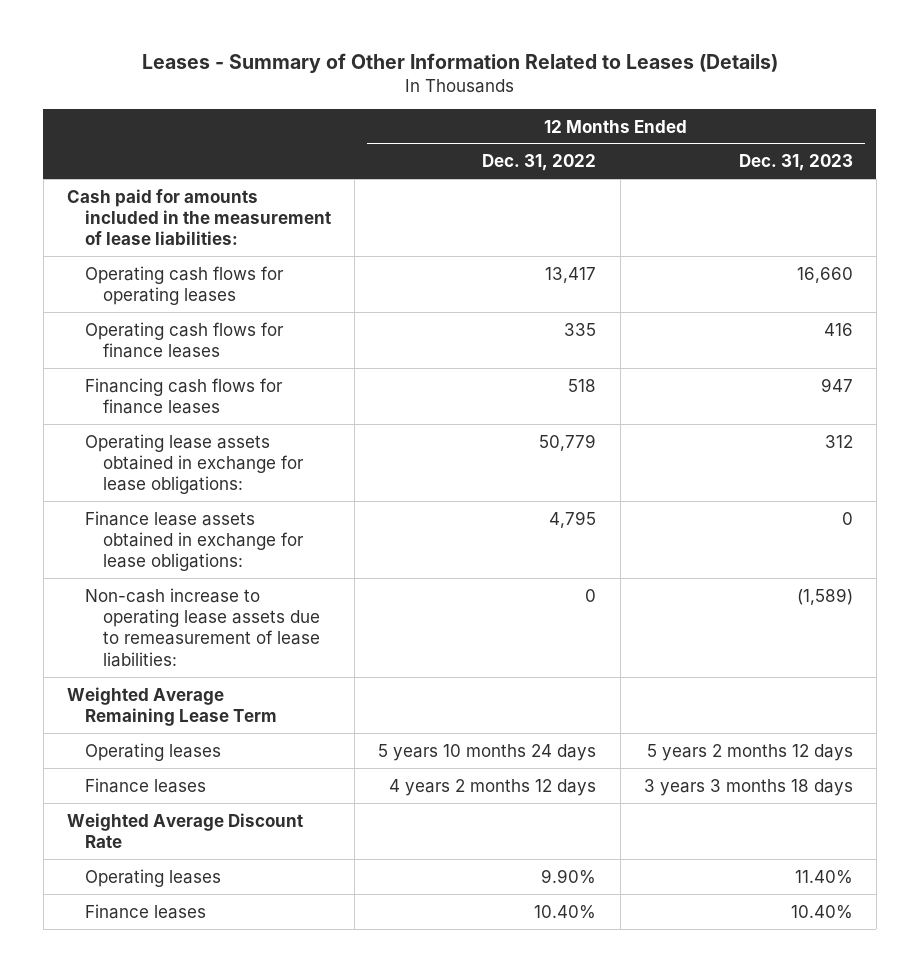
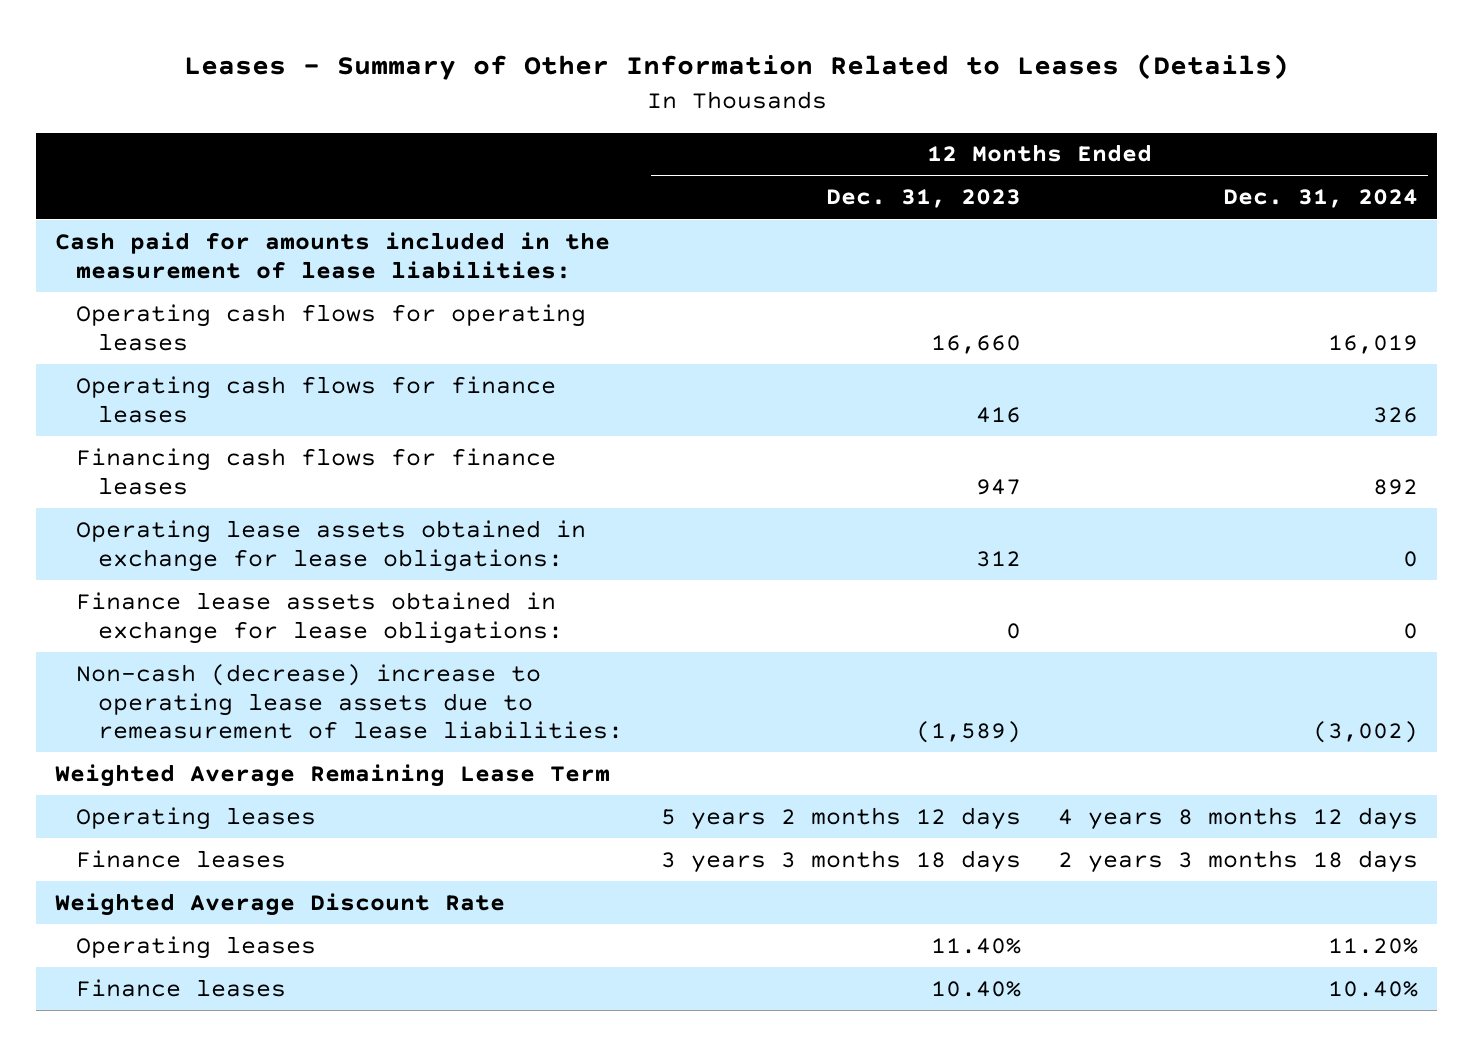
- | 12 Months Ended Dec. 31, 2022 | 12 Months Ended Dec. 31, 2023
+ | 12 Months Ended Dec. 31, 2023 | 12 Months Ended Dec. 31, 2024
- Non-cash increase to operating lease assets due to remeasurement of lease liabilities: | 0 | (1,589)
+ Non-cash (decrease) increase to operating lease assets due to remeasurement of lease liabilities: | (1,589) | (3,002)

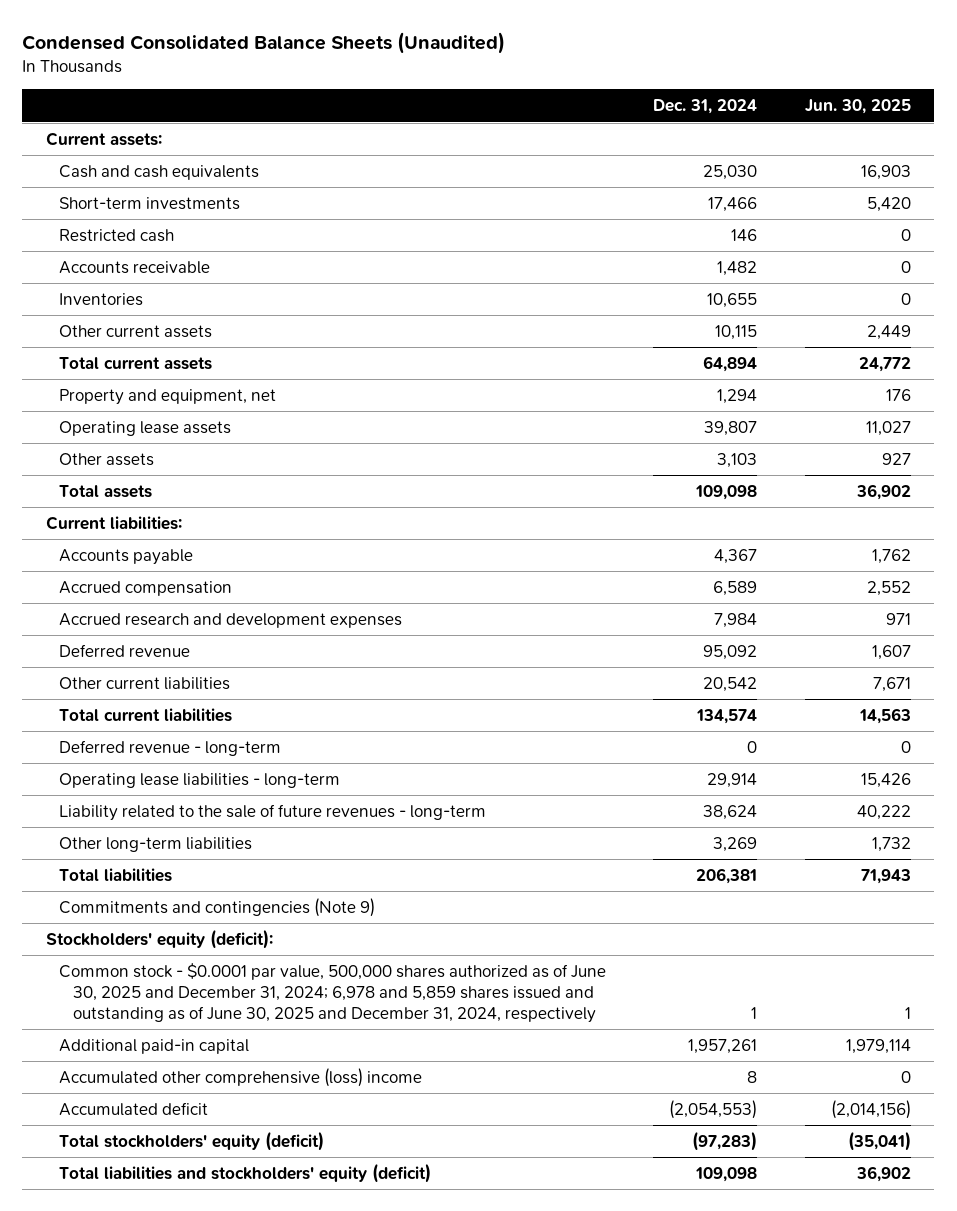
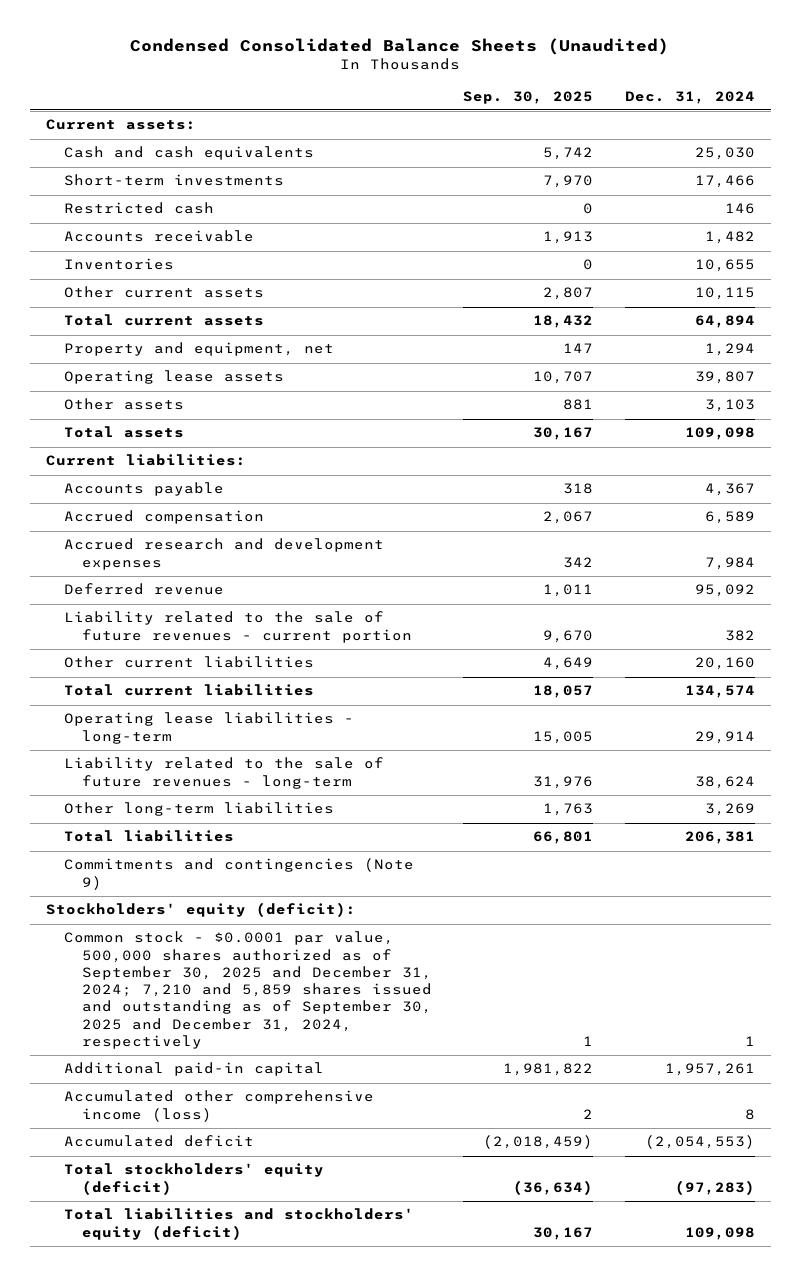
- | Dec. 31, 2024 | Jun. 30, 2025
+ | Sep. 30, 2025 | Dec. 31, 2024
- Other current liabilities | 20,542 | 7,671
+ Liability related to the sale of future revenues - current portion | 9,670 | 382
+ Other current liabilities | 4,649 | 20,160
- Deferred revenue - long-term | 0 | 0
- Common stock - $0.0001 par value, 500,000 shares authorized as of June 30, 2025 and December 31, 2024; 6,978 and 5,859 shares issued and outstanding as of June 30, 2025 and December 31, 2024, respectively | 1 | 1
+ Common stock - $0.0001 par value, 500,000 shares authorized as of September 30, 2025 and December 31, 2024; 7,210 and 5,859 shares issued and outstanding as of September 30, 2025 and December 31, 2024, respectively | 1 | 1
- Accumulated other comprehensive (loss) income | 8 | 0
+ Accumulated other comprehensive income (loss) | 2 | 8

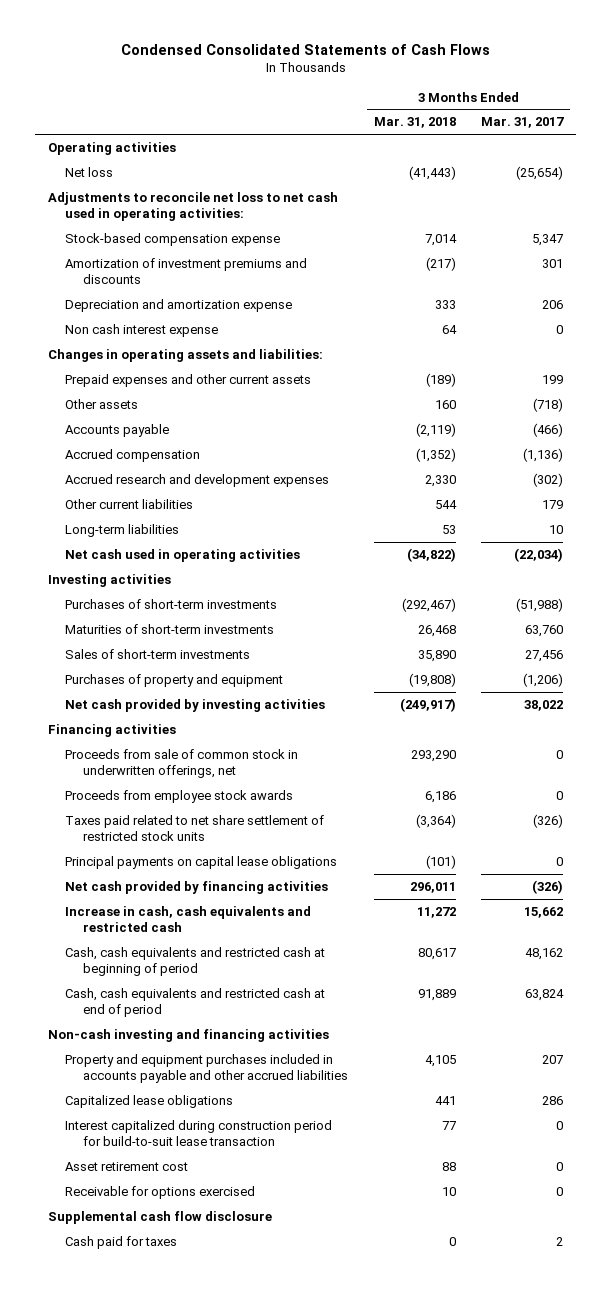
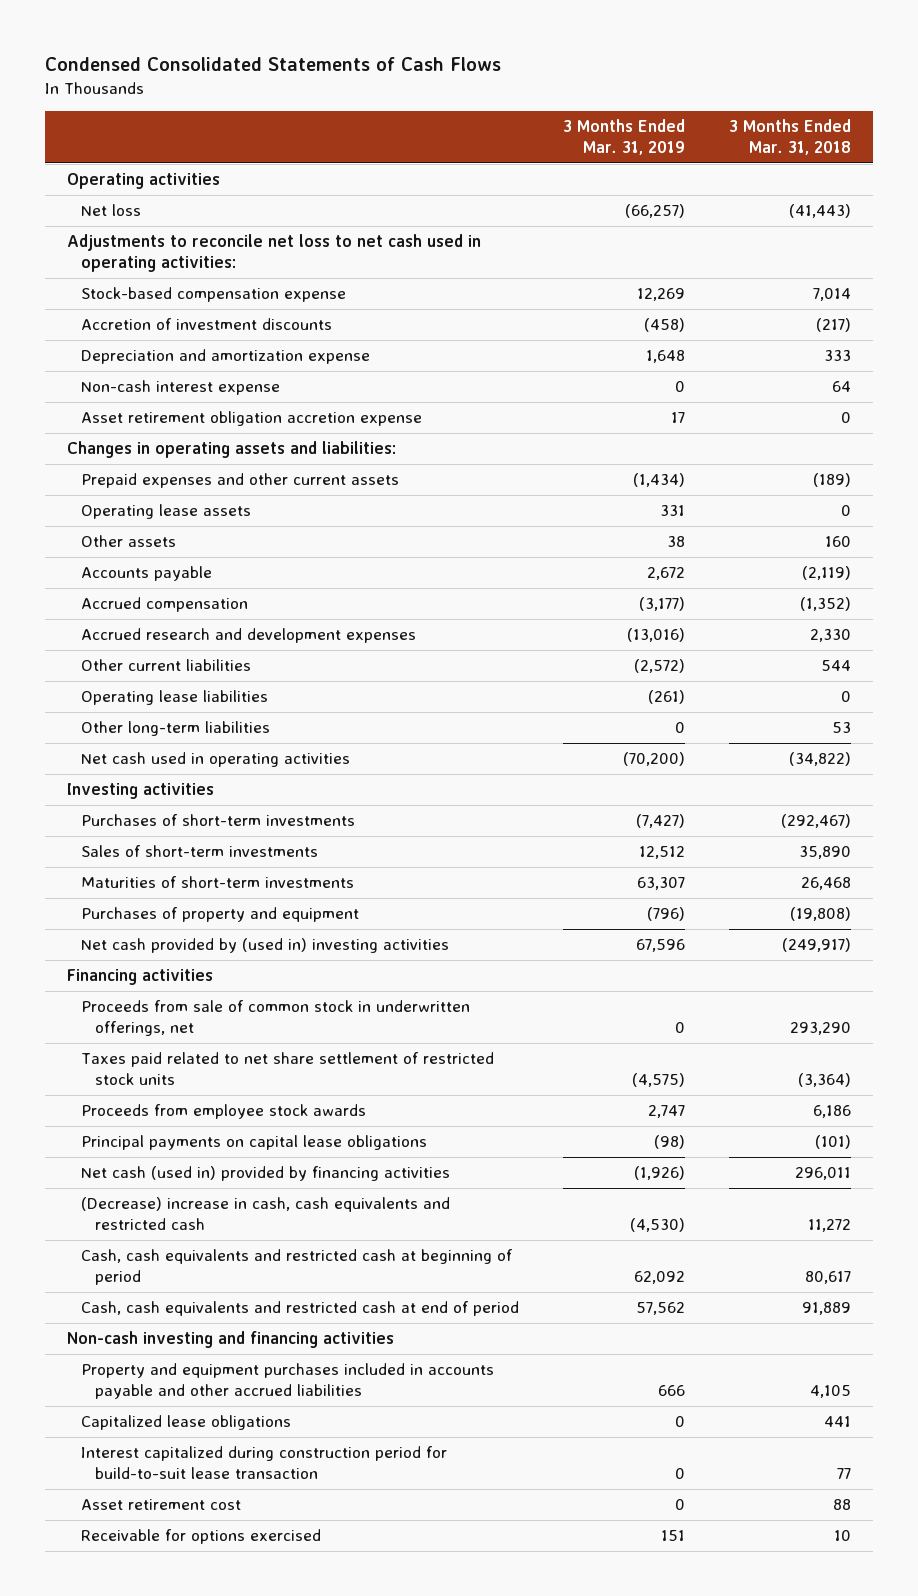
- | 3 Months Ended Mar. 31, 2018 | 3 Months Ended Mar. 31, 2017
+ | 3 Months Ended Mar. 31, 2019 | 3 Months Ended Mar. 31, 2018
- Amortization of investment premiums and discounts | (217) | 301
+ Accretion of investment discounts | (458) | (217)
- Non cash interest expense | 64 | 0
+ Non-cash interest expense | 0 | 64
+ Asset retirement obligation accretion expense | 17 | 0
+ Operating lease assets | 331 | 0
- Long-term liabilities | 53 | 10
+ Operating lease liabilities | (261) | 0
+ Other long-term liabilities | 0 | 53
moved down: Maturities of short-term investments | 63,307 | 26,468
- Net cash provided by investing activities | (249,917) | 38,022
+ Net cash provided by (used in) investing activities | 67,596 | (249,917)
moved down: Proceeds from employee stock awards | 2,747 | 6,186
- Net cash provided by financing activities | 296,011 | (326)
- Increase in cash, cash equivalents and restricted cash | 11,272 | 15,662
+ Net cash (used in) provided by financing activities | (1,926) | 296,011
+ (Decrease) increase in cash, cash equivalents and restricted cash | (4,530) | 11,272
- Supplemental cash flow disclosure
- Cash paid for taxes | 0 | 2

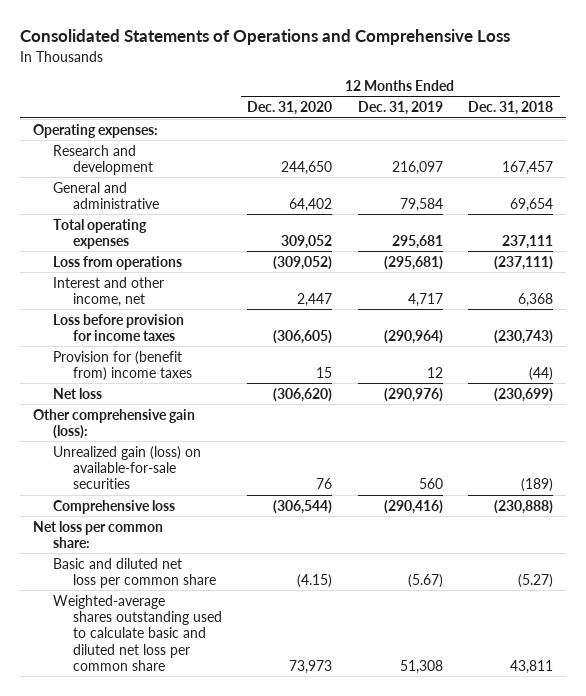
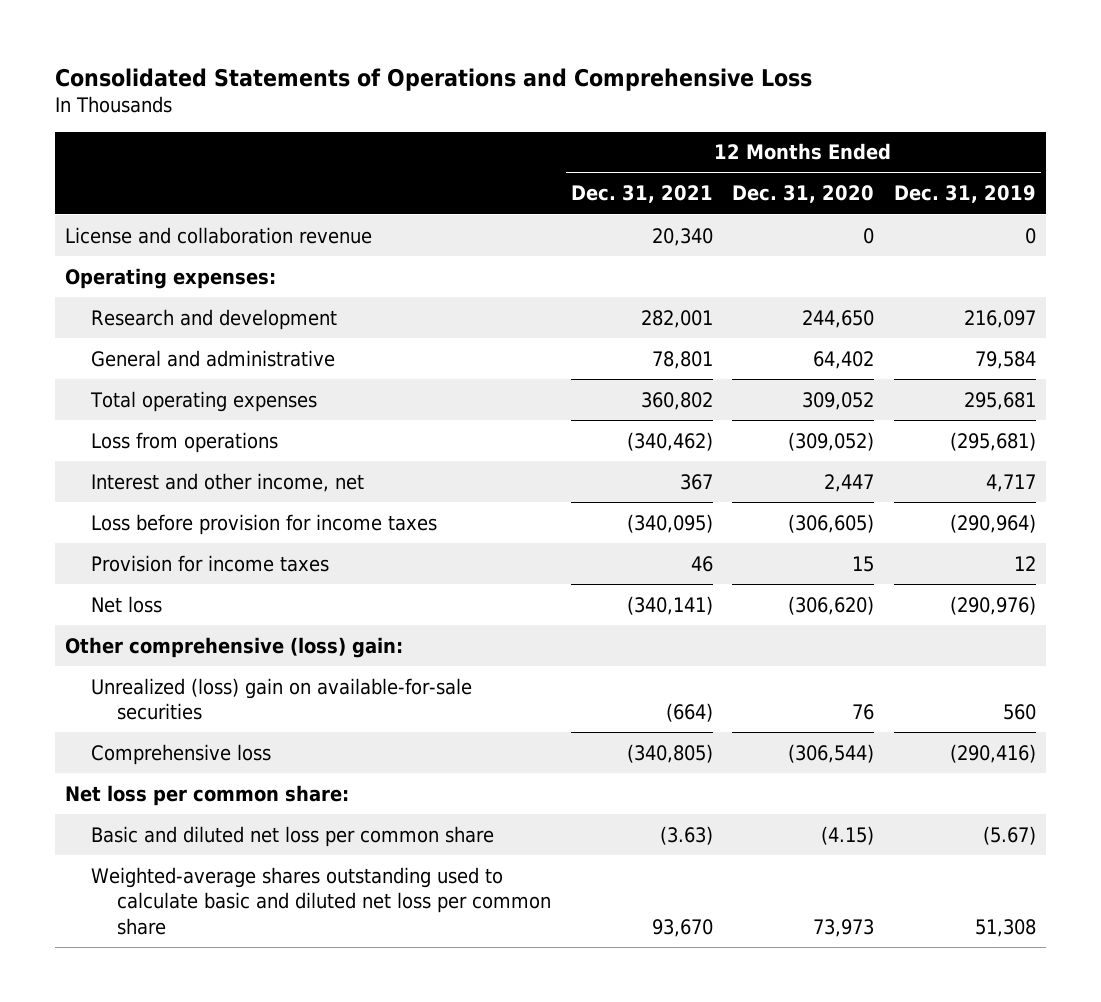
- | 12 Months Ended Dec. 31, 2020 | 12 Months Ended Dec. 31, 2019 | 12 Months Ended Dec. 31, 2018
+ | 12 Months Ended Dec. 31, 2021 | 12 Months Ended Dec. 31, 2020 | 12 Months Ended Dec. 31, 2019
+ License and collaboration revenue | 20,340 | 0 | 0
- Provision for (benefit from) income taxes | 15 | 12 | (44)
+ Provision for income taxes | 46 | 15 | 12
- Other comprehensive gain (loss):
- Unrealized gain (loss) on available-for-sale securities | 76 | 560 | (189)
+ Other comprehensive (loss) gain:
+ Unrealized (loss) gain on available-for-sale securities | (664) | 76 | 560

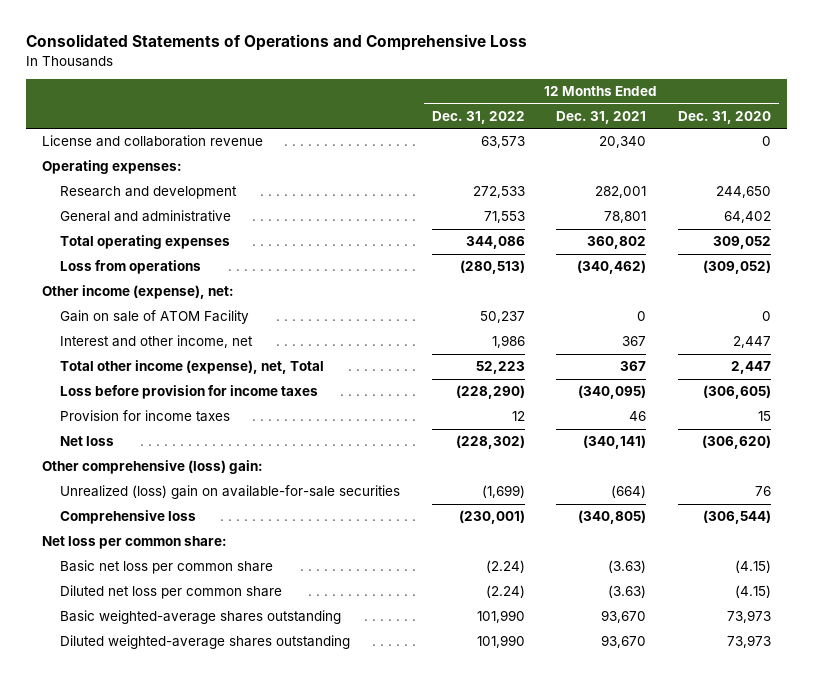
- | 12 Months Ended Dec. 31, 2021 | 12 Months Ended Dec. 31, 2020 | 12 Months Ended Dec. 31, 2019
+ | 12 Months Ended Dec. 31, 2022 | 12 Months Ended Dec. 31, 2021 | 12 Months Ended Dec. 31, 2020
+ Other income (expense), net:
+ Gain on sale of ATOM Facility | 50,237 | 0 | 0
+ Total other income (expense), net, Total | 52,223 | 367 | 2,447
- Basic and diluted net loss per common share | (3.63) | (4.15) | (5.67)
- Weighted-average shares outstanding used to calculate basic and diluted net loss per common share | 93,670 | 73,973 | 51,308
+ Basic net loss per common share | (2.24) | (3.63) | (4.15)
+ Diluted net loss per common share | (2.24) | (3.63) | (4.15)
+ Basic weighted-average shares outstanding | 101,990 | 93,670 | 73,973
+ Diluted weighted-average shares outstanding | 101,990 | 93,670 | 73,973

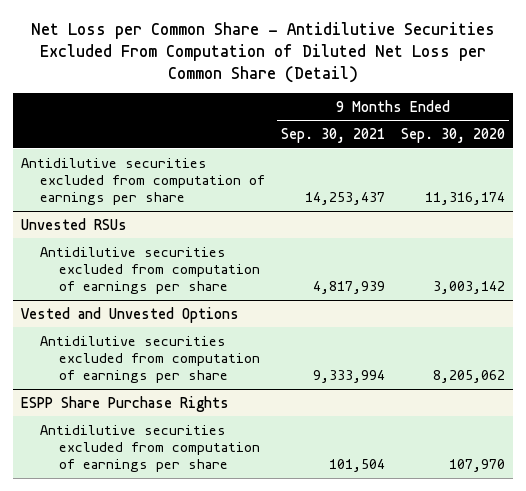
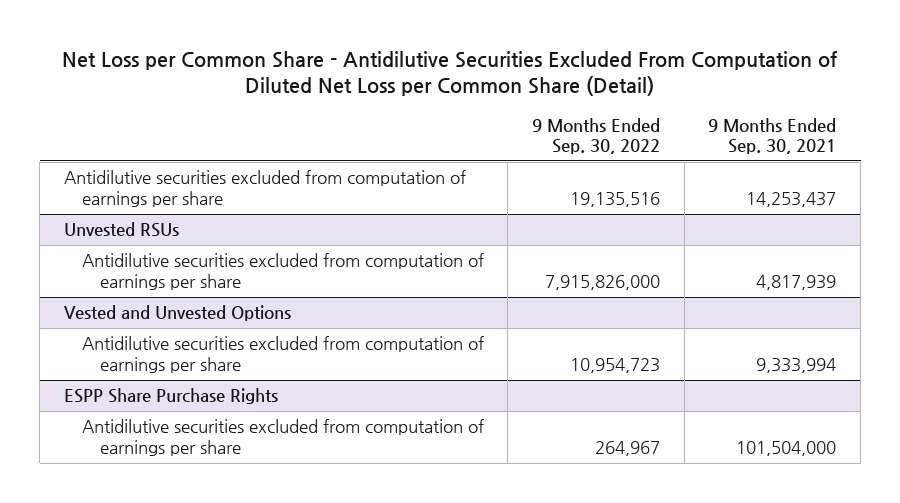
- | 9 Months Ended Sep. 30, 2021 | 9 Months Ended Sep. 30, 2020
+ | 9 Months Ended Sep. 30, 2022 | 9 Months Ended Sep. 30, 2021
@ ESPP Share Purchase Rights
- Antidilutive securities excluded from computation of earnings per share | 101,504 | 107,970
+ Antidilutive securities excluded from computation of earnings per share | 264,967 | 101,504,000

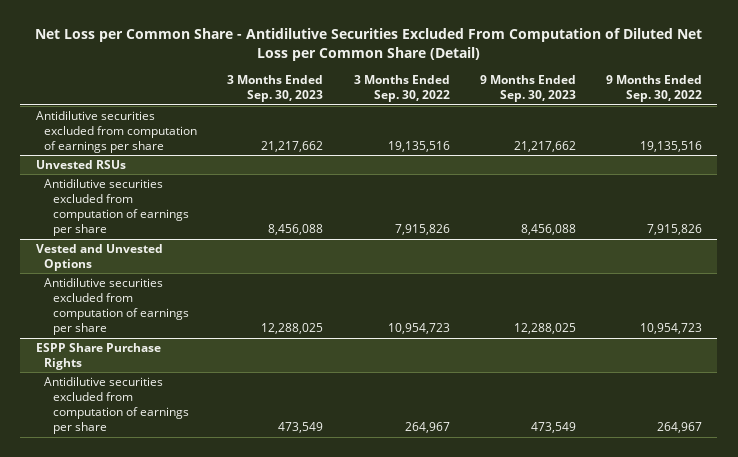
- | 9 Months Ended Sep. 30, 2022 | 9 Months Ended Sep. 30, 2021
+ | 3 Months Ended Sep. 30, 2023 | 3 Months Ended Sep. 30, 2022 | 9 Months Ended Sep. 30, 2023 | 9 Months Ended Sep. 30, 2022
@ Unvested RSUs
- Antidilutive securities excluded from computation of earnings per share | 7,915,826,000 | 4,817,939
+ Antidilutive securities excluded from computation of earnings per share | 8,456,088 | 7,915,826 | 8,456,088 | 7,915,826

